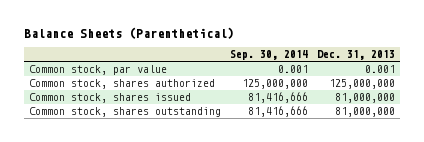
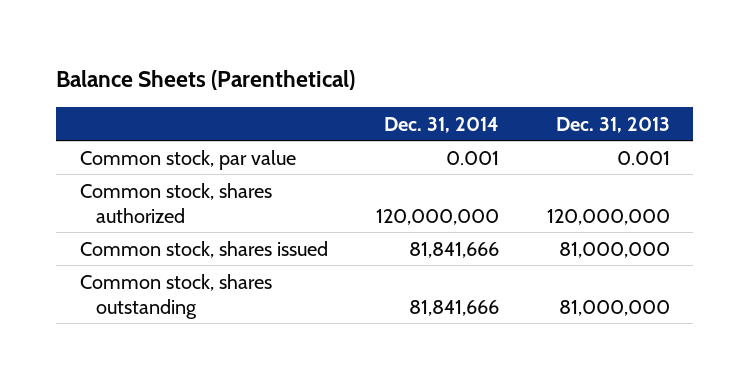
- | Sep. 30, 2014 | Dec. 31, 2013
+ | Dec. 31, 2014 | Dec. 31, 2013
- Common stock, shares authorized | 125,000,000 | 125,000,000
+ Common stock, shares authorized | 120,000,000 | 120,000,000

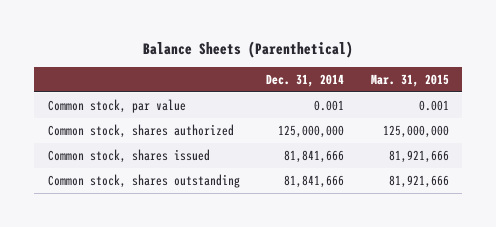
- | Dec. 31, 2014 | Dec. 31, 2013
+ | Dec. 31, 2014 | Mar. 31, 2015
- Common stock, shares authorized | 120,000,000 | 120,000,000
+ Common stock, shares authorized | 125,000,000 | 125,000,000

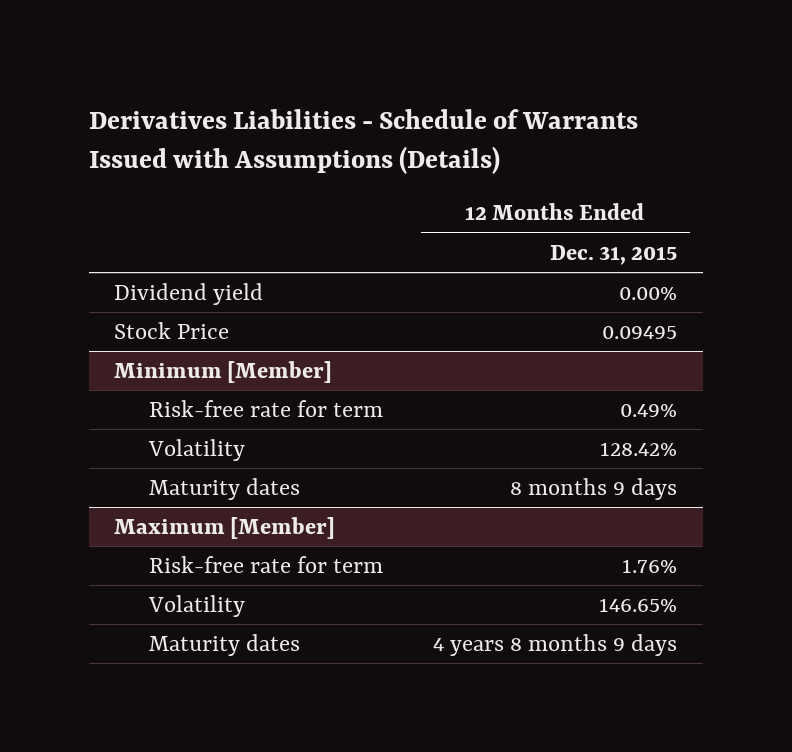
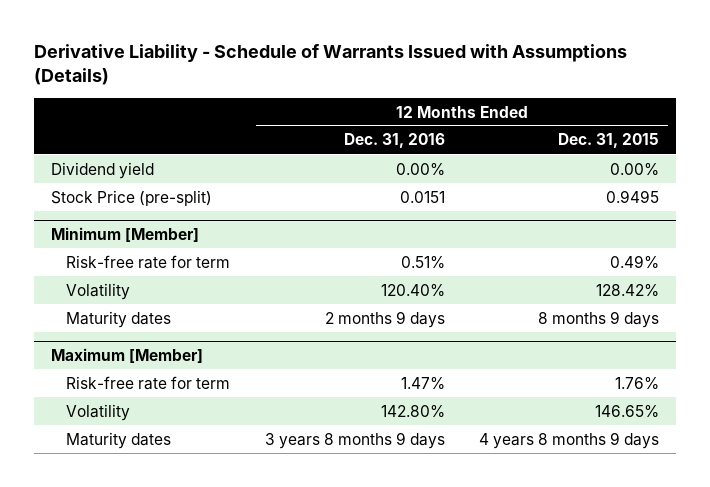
- Derivatives Liabilities - Schedule of Warrants Issued with Assumptions (Details)
+ Derivative Liability - Schedule of Warrants Issued with Assumptions (Details)
- | 12 Months Ended Dec. 31, 2015
+ | 12 Months Ended Dec. 31, 2016 | 12 Months Ended Dec. 31, 2015
- Stock Price | 0.09495
+ Stock Price (pre-split) | 0.0151 | 0.9495

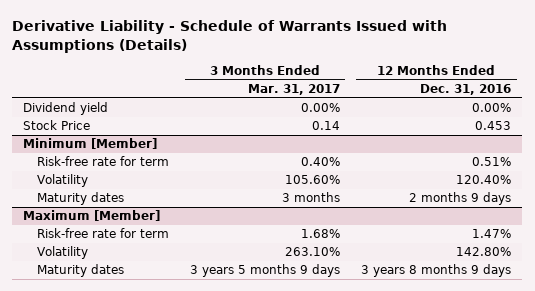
- | 12 Months Ended Dec. 31, 2016 | 12 Months Ended Dec. 31, 2015
+ | 3 Months Ended Mar. 31, 2017 | 12 Months Ended Dec. 31, 2016
- Stock Price (pre-split) | 0.0151 | 0.9495
+ Stock Price | 0.14 | 0.453

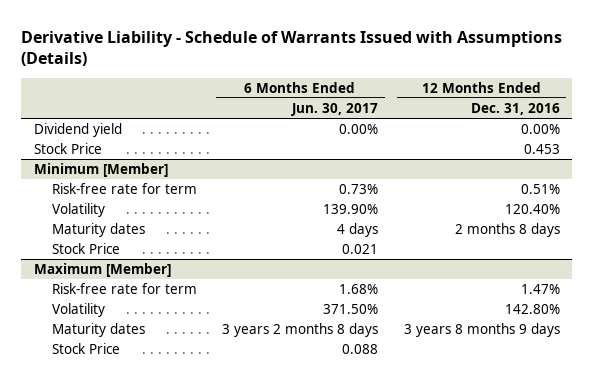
- | 3 Months Ended Mar. 31, 2017 | 12 Months Ended Dec. 31, 2016
+ | 6 Months Ended Jun. 30, 2017 | 12 Months Ended Dec. 31, 2016
@ Minimum [Member]
- Maturity dates | 3 months | 2 months 9 days
+ Maturity dates | 4 days | 2 months 8 days
+ Stock Price | 0.021 |
@ Maximum [Member]
+ Stock Price | 0.088 |

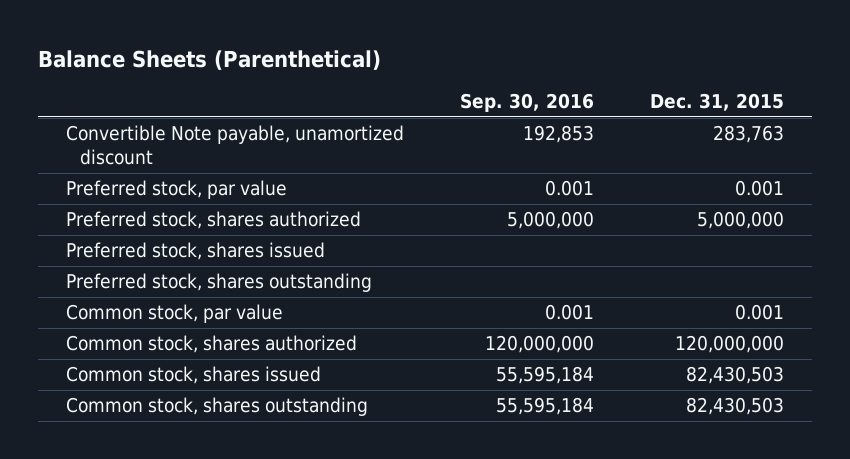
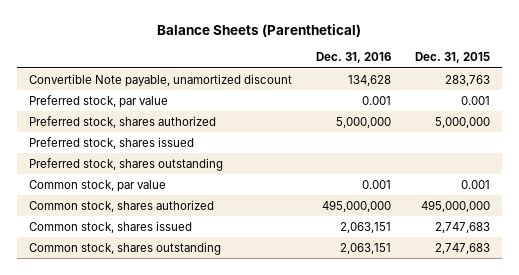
- | Sep. 30, 2016 | Dec. 31, 2015
+ | Dec. 31, 2016 | Dec. 31, 2015
- Common stock, shares authorized | 120,000,000 | 120,000,000
- Common stock, shares issued | 55,595,184 | 82,430,503
- Common stock, shares outstanding | 55,595,184 | 82,430,503
+ Common stock, shares authorized | 495,000,000 | 495,000,000
+ Common stock, shares issued | 2,063,151 | 2,747,683
+ Common stock, shares outstanding | 2,063,151 | 2,747,683

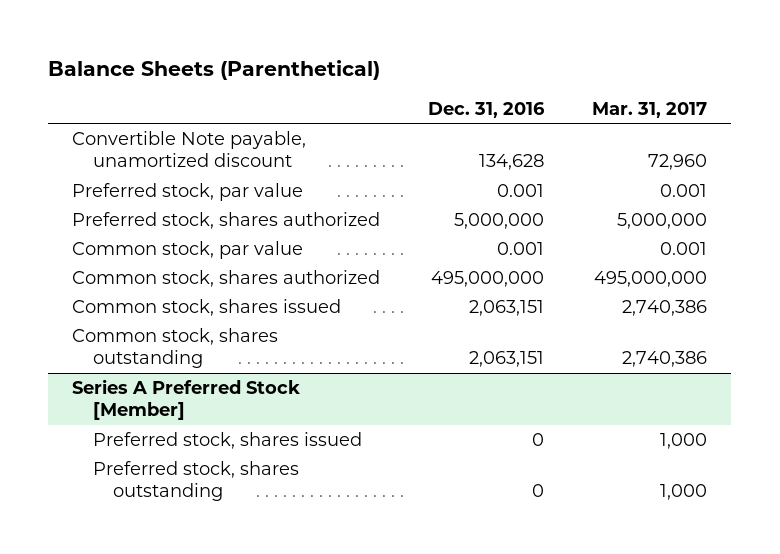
- | Dec. 31, 2016 | Dec. 31, 2015
+ | Dec. 31, 2016 | Mar. 31, 2017
- Preferred stock, shares issued
- Preferred stock, shares outstanding
+ Series A Preferred Stock [Member]
+ Preferred stock, shares issued | 0 | 1,000
+ Preferred stock, shares outstanding | 0 | 1,000

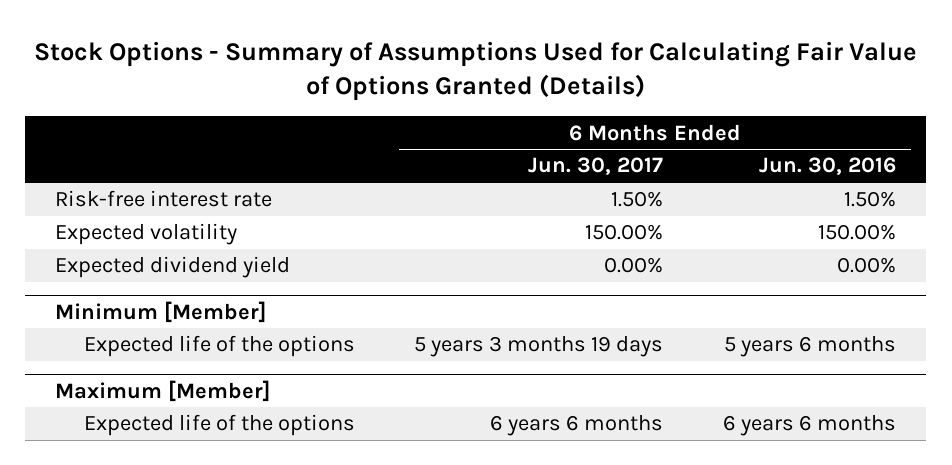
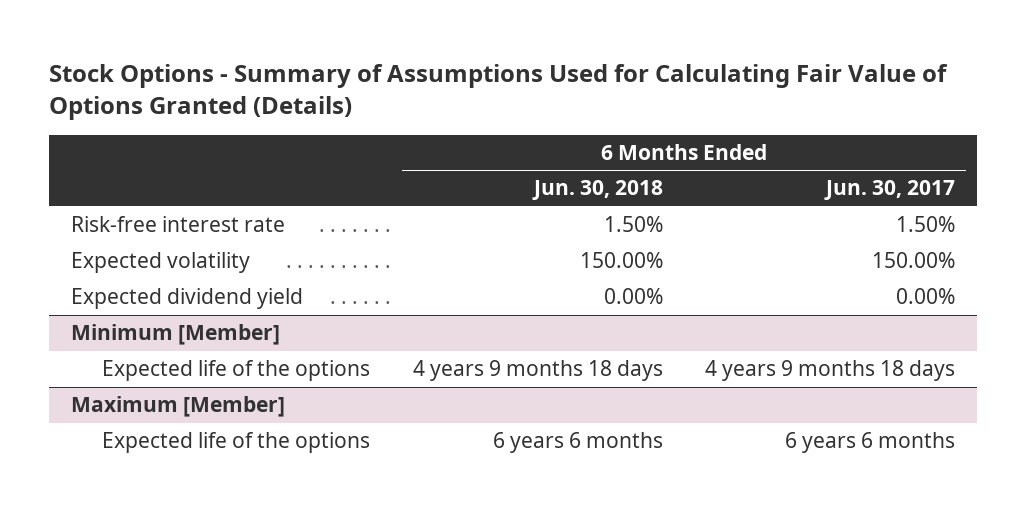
- | 6 Months Ended Jun. 30, 2017 | 6 Months Ended Jun. 30, 2016
+ | 6 Months Ended Jun. 30, 2018 | 6 Months Ended Jun. 30, 2017
@ Minimum [Member]
- Expected life of the options | 5 years 3 months 19 days | 5 years 6 months
+ Expected life of the options | 4 years 9 months 18 days | 4 years 9 months 18 days

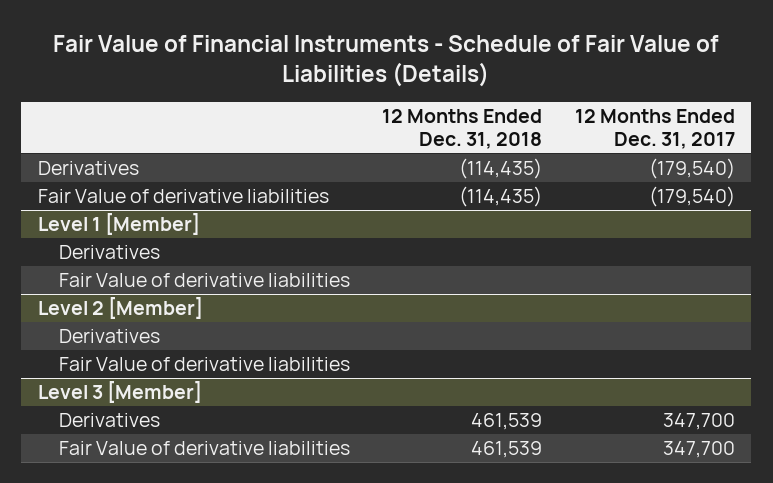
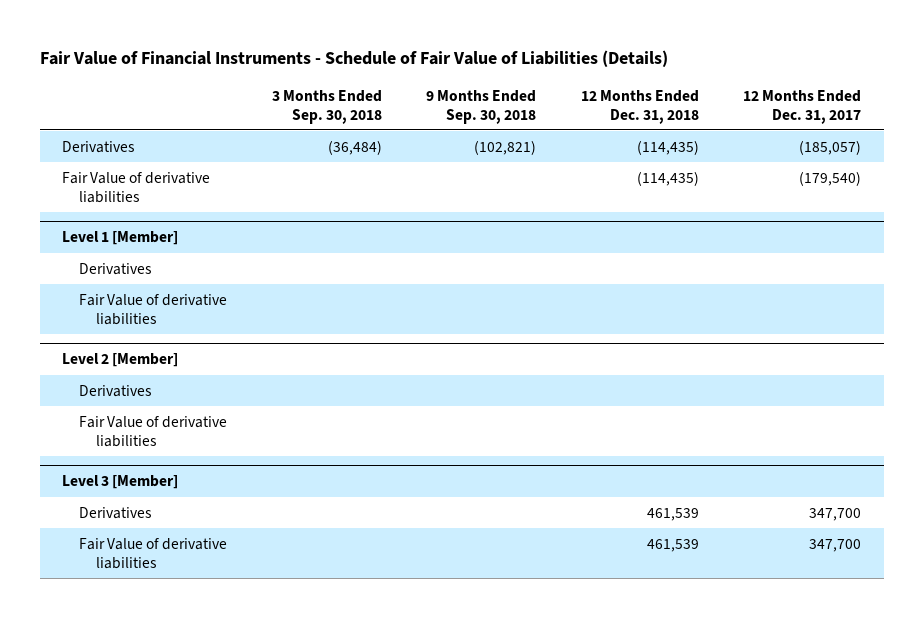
- | 12 Months Ended Dec. 31, 2018 | 12 Months Ended Dec. 31, 2017
+ | 3 Months Ended Sep. 30, 2018 | 9 Months Ended Sep. 30, 2018 | 12 Months Ended Dec. 31, 2018 | 12 Months Ended Dec. 31, 2017
- Derivatives | (114,435) | (179,540)
+ Derivatives | (36,484) | (102,821) | (114,435) | (185,057)

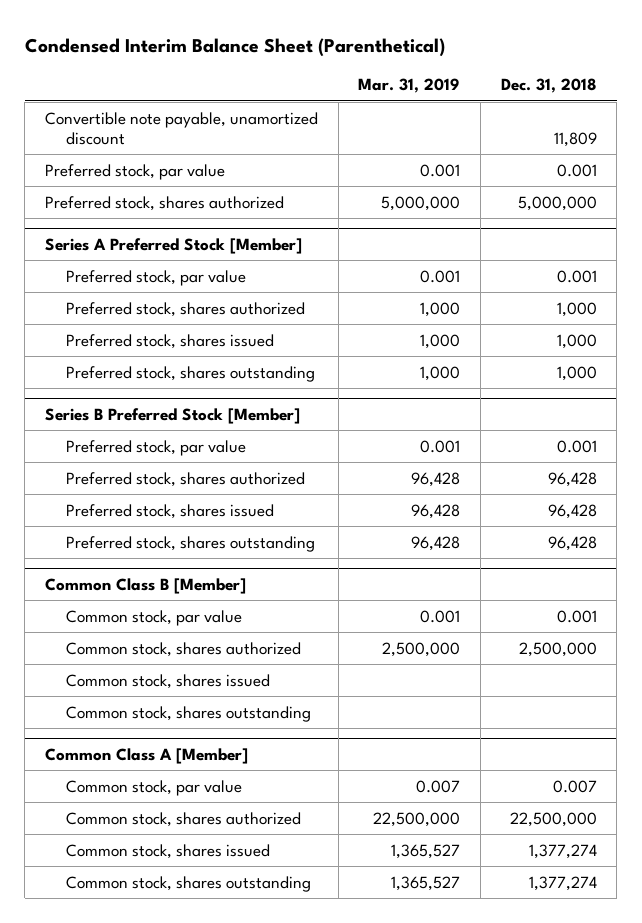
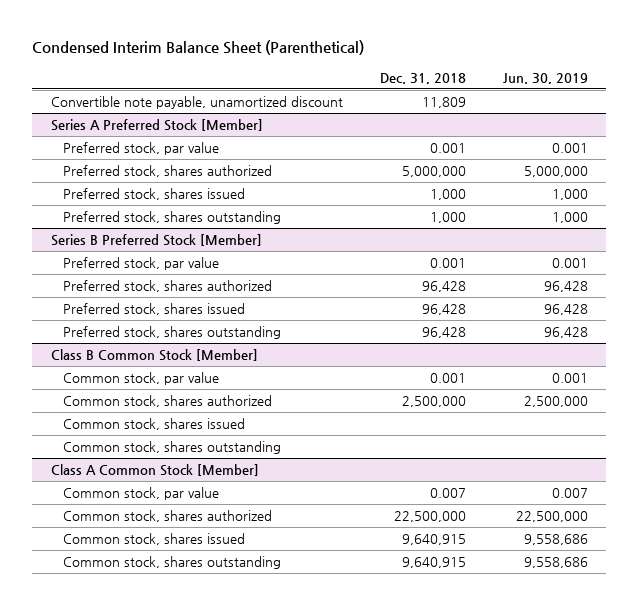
- | Mar. 31, 2019 | Dec. 31, 2018
+ | Dec. 31, 2018 | Jun. 30, 2019
- Preferred stock, par value | 0.001 | 0.001
- Preferred stock, shares authorized | 5,000,000 | 5,000,000
@ Series A Preferred Stock [Member]
- Preferred stock, shares authorized | 1,000 | 1,000
+ Preferred stock, shares authorized | 5,000,000 | 5,000,000
- Common Class B [Member]
+ Class B Common Stock [Member]
- Common Class A [Member]
+ Class A Common Stock [Member]
- Common stock, shares issued | 1,365,527 | 1,377,274
- Common stock, shares outstanding | 1,365,527 | 1,377,274
+ Common stock, shares issued | 9,640,915 | 9,558,686
+ Common stock, shares outstanding | 9,640,915 | 9,558,686

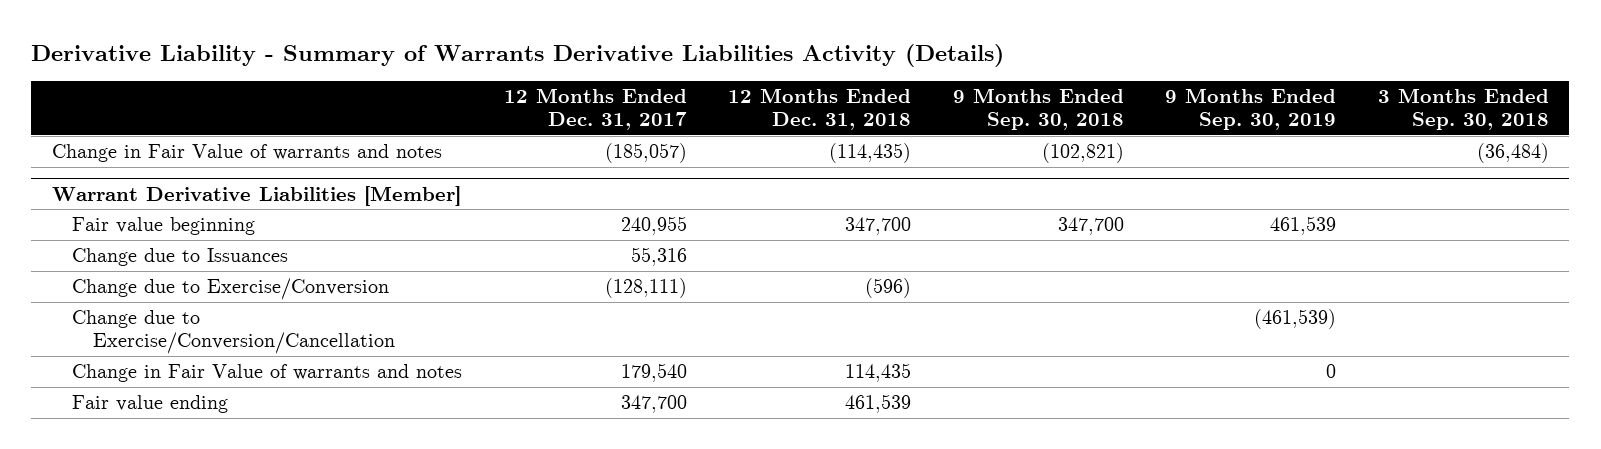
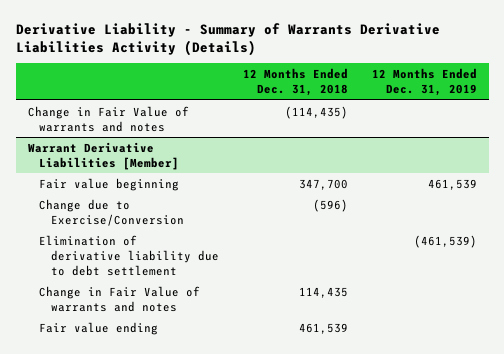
- | 12 Months Ended Dec. 31, 2017 | 12 Months Ended Dec. 31, 2018 | 9 Months Ended Sep. 30, 2018 | 9 Months Ended Sep. 30, 2019 | 3 Months Ended Sep. 30, 2018
+ | 12 Months Ended Dec. 31, 2018 | 12 Months Ended Dec. 31, 2019
@ Warrant Derivative Liabilities [Member]
- Change due to Issuances | 55,316 | | | |
- Change due to Exercise/Conversion/Cancellation | | | | (461,539) |
+ Elimination of derivative liability due to debt settlement | | (461,539)

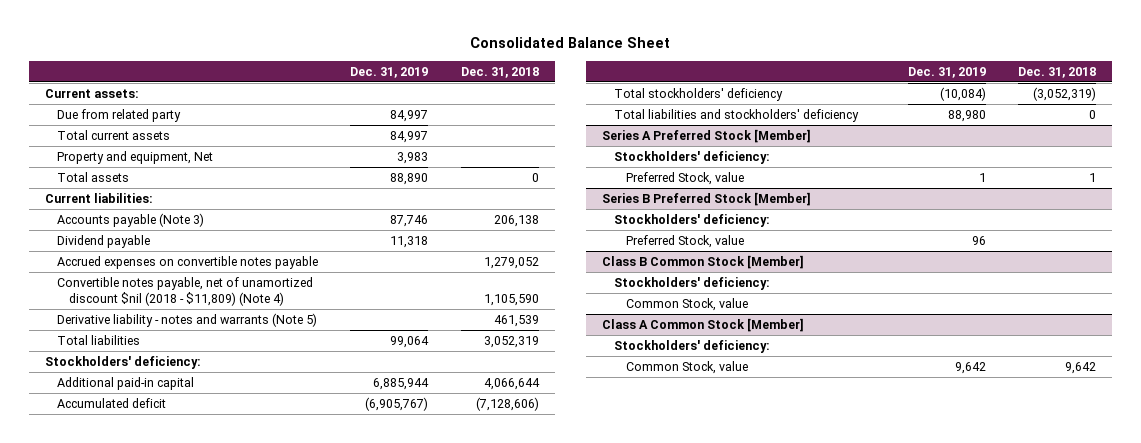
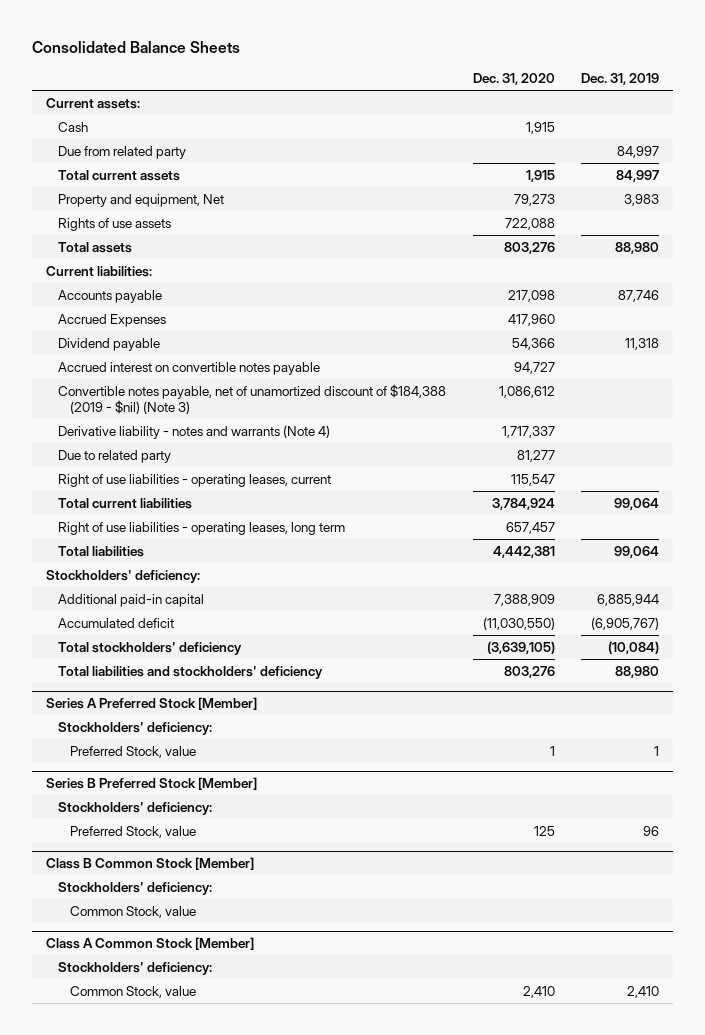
- Consolidated Balance Sheet
+ Consolidated Balance Sheets
- | Dec. 31, 2019 | Dec. 31, 2018
+ | Dec. 31, 2020 | Dec. 31, 2019
+ Cash | 1,915 |
- Total assets | 88,890 | 0
+ Rights of use assets | 722,088 |
+ Total assets | 803,276 | 88,980
- Accounts payable (Note 3) | 87,746 | 206,138
+ Accounts payable | 217,098 | 87,746
+ Accrued Expenses | 417,960 |
- Accrued expenses on convertible notes payable | | 1,279,052
- Convertible notes payable, net of unamortized discount $nil (2018 - $11,809) (Note 4) | | 1,105,590
- Derivative liability - notes and warrants (Note 5) | | 461,539
+ Accrued interest on convertible notes payable | 94,727 |
+ Convertible notes payable, net of unamortized discount of $184,388 (2019 - $nil) (Note 3) | 1,086,612 |
+ Derivative liability - notes and warrants (Note 4) | 1,717,337 |
+ Due to related party | 81,277 |
+ Right of use liabilities - operating leases, current | 115,547 |
+ Total current liabilities | 3,784,924 | 99,064
+ Right of use liabilities - operating leases, long term | 657,457 |
@ Class A Common Stock [Member]
- Common Stock, value | 9,642 | 9,642
+ Common Stock, value | 2,410 | 2,410

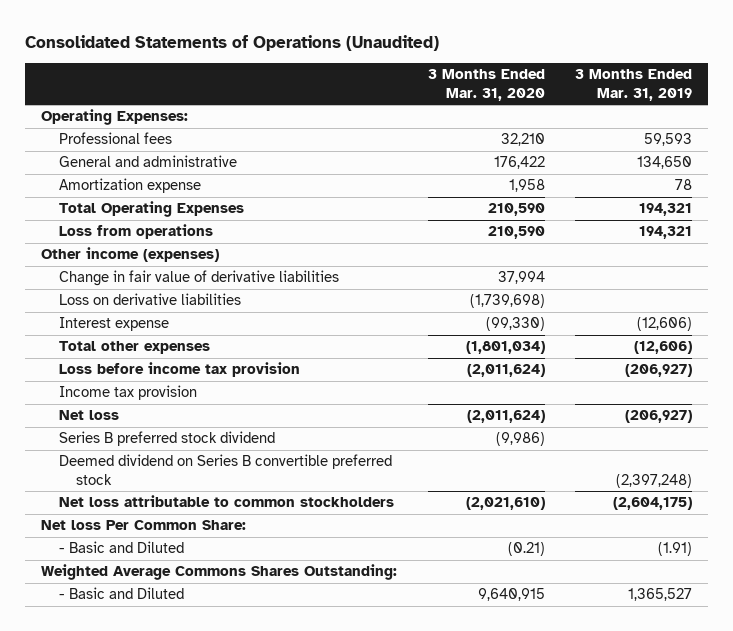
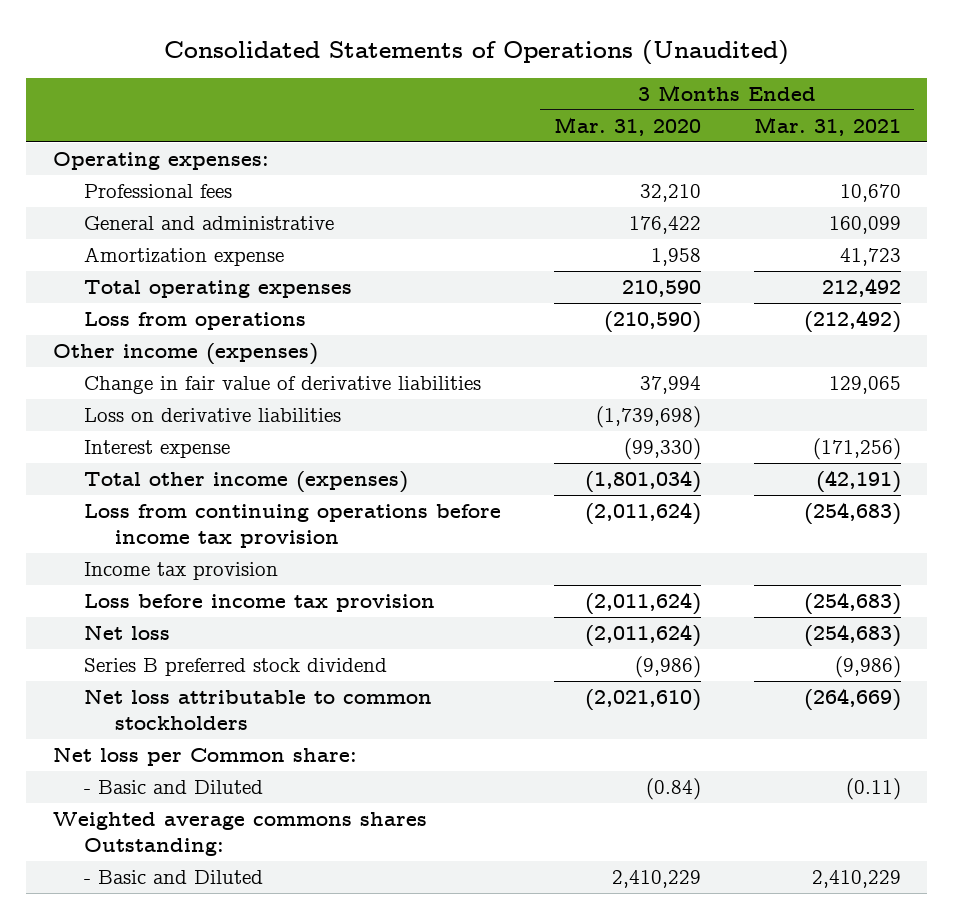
- | 3 Months Ended Mar. 31, 2020 | 3 Months Ended Mar. 31, 2019
+ | 3 Months Ended Mar. 31, 2020 | 3 Months Ended Mar. 31, 2021
- Operating Expenses:
+ Operating expenses:
- Total Operating Expenses | 210,590 | 194,321
- Loss from operations | 210,590 | 194,321
+ Total operating expenses | 210,590 | 212,492
+ Loss from operations | (210,590) | (212,492)
- Total other expenses | (1,801,034) | (12,606)
+ Total other income (expenses) | (1,801,034) | (42,191)
+ Loss from continuing operations before income tax provision | (2,011,624) | (254,683)
moved down: Loss before income tax provision | (2,011,624) | (254,683)
- Deemed dividend on Series B convertible preferred stock | | (2,397,248)
- Net loss Per Common Share:
- - Basic and Diluted | (0.21) | (1.91)
- Weighted Average Commons Shares Outstanding:
- - Basic and Diluted | 9,640,915 | 1,365,527
+ Net loss per Common share:
+ - Basic and Diluted | (0.84) | (0.11)
+ Weighted average commons shares Outstanding:
+ - Basic and Diluted | 2,410,229 | 2,410,229

